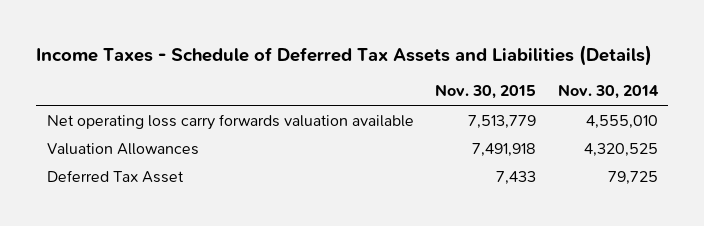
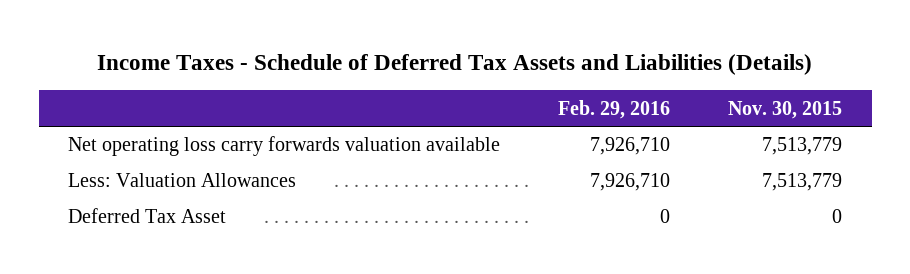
- | Nov. 30, 2015 | Nov. 30, 2014
+ | Feb. 29, 2016 | Nov. 30, 2015
- Valuation Allowances | 7,491,918 | 4,320,525
- Deferred Tax Asset | 7,433 | 79,725
+ Less: Valuation Allowances | 7,926,710 | 7,513,779
+ Deferred Tax Asset | 0 | 0

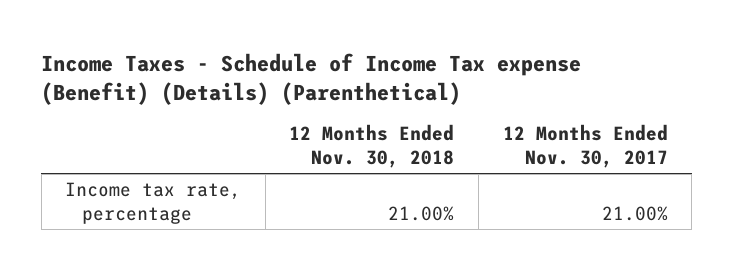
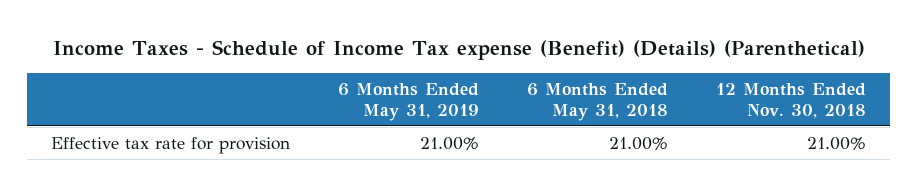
- | 12 Months Ended Nov. 30, 2018 | 12 Months Ended Nov. 30, 2017
+ | 6 Months Ended May 31, 2019 | 6 Months Ended May 31, 2018 | 12 Months Ended Nov. 30, 2018
- Income tax rate, percentage | 21.00% | 21.00%
+ Effective tax rate for provision | 21.00% | 21.00% | 21.00%

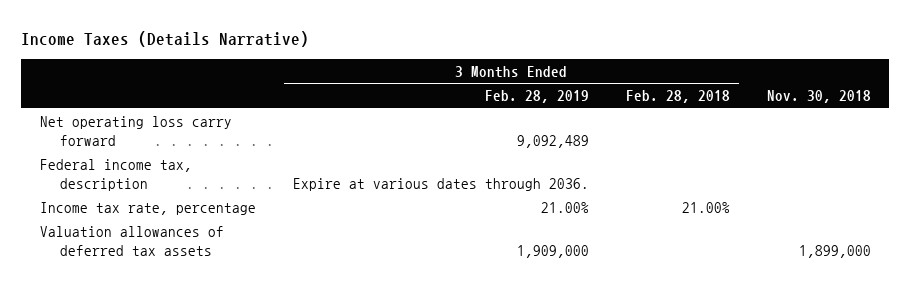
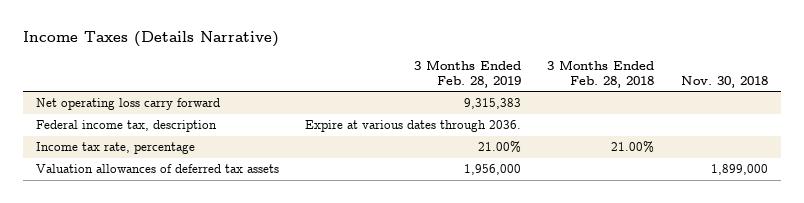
- Net operating loss carry forward | 9,092,489 | |
+ Net operating loss carry forward | 9,315,383 | |
- Valuation allowances of deferred tax assets | 1,909,000 | | 1,899,000
+ Valuation allowances of deferred tax assets | 1,956,000 | | 1,899,000

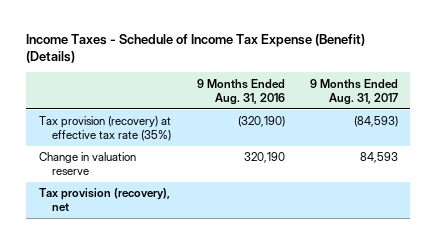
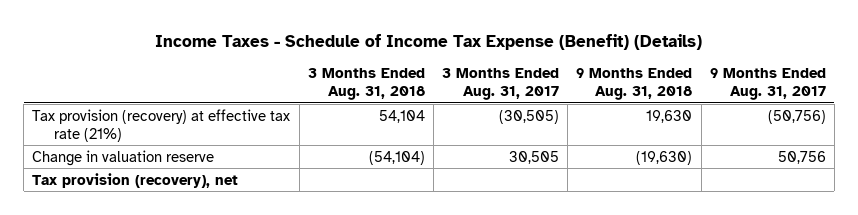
- | 9 Months Ended Aug. 31, 2016 | 9 Months Ended Aug. 31, 2017
+ | 3 Months Ended Aug. 31, 2018 | 3 Months Ended Aug. 31, 2017 | 9 Months Ended Aug. 31, 2018 | 9 Months Ended Aug. 31, 2017
- Tax provision (recovery) at effective tax rate (35%) | (320,190) | (84,593)
- Change in valuation reserve | 320,190 | 84,593
+ Tax provision (recovery) at effective tax rate (21%) | 54,104 | (30,505) | 19,630 | (50,756)
+ Change in valuation reserve | (54,104) | 30,505 | (19,630) | 50,756

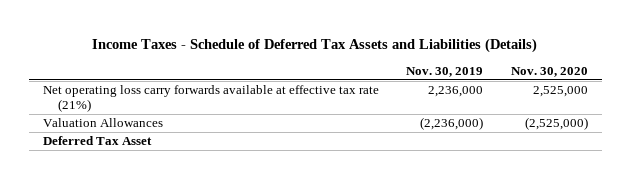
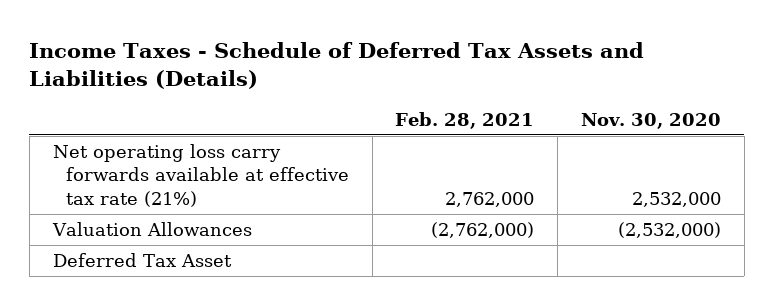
- | Nov. 30, 2019 | Nov. 30, 2020
+ | Feb. 28, 2021 | Nov. 30, 2020
- Net operating loss carry forwards available at effective tax rate (21%) | 2,236,000 | 2,525,000
- Valuation Allowances | (2,236,000) | (2,525,000)
+ Net operating loss carry forwards available at effective tax rate (21%) | 2,762,000 | 2,532,000
+ Valuation Allowances | (2,762,000) | (2,532,000)

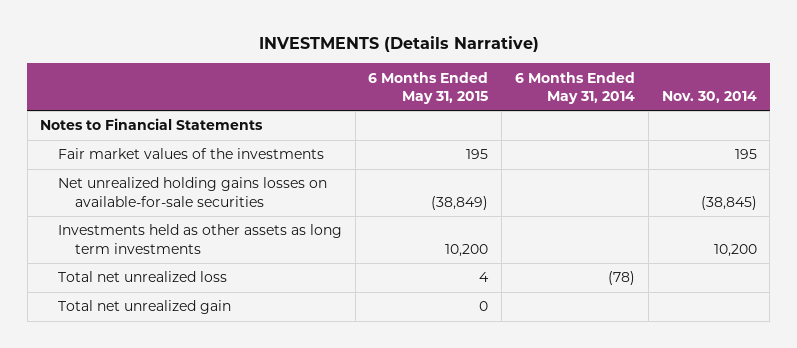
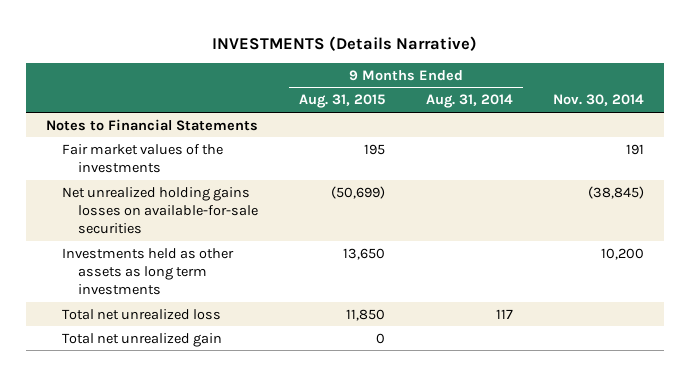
- | 6 Months Ended May 31, 2015 | 6 Months Ended May 31, 2014 | Nov. 30, 2014
+ | 9 Months Ended Aug. 31, 2015 | 9 Months Ended Aug. 31, 2014 | Nov. 30, 2014
- Fair market values of the investments | 195 | | 195
+ Fair market values of the investments | 195 | | 191

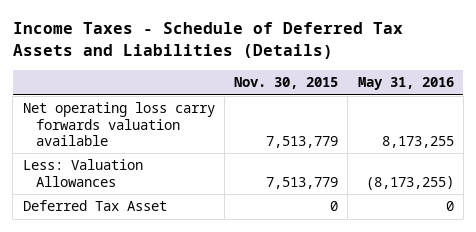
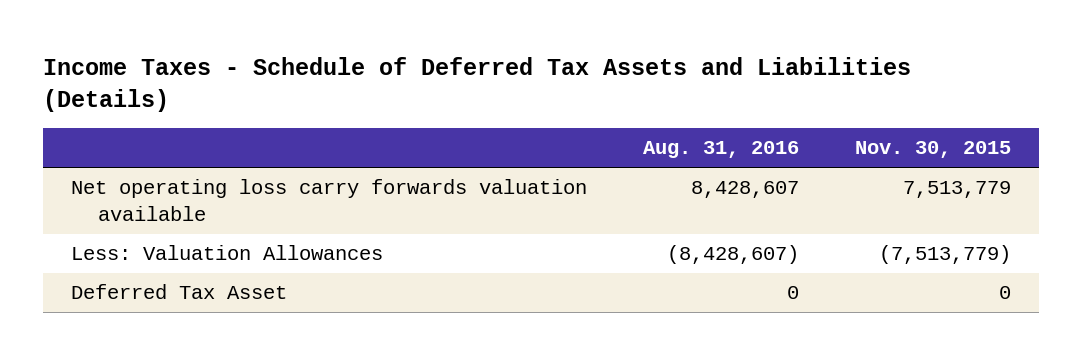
- | Nov. 30, 2015 | May 31, 2016
+ | Aug. 31, 2016 | Nov. 30, 2015
- Less: Valuation Allowances | 7,513,779 | (8,173,255)
+ Less: Valuation Allowances | (8,428,607) | (7,513,779)

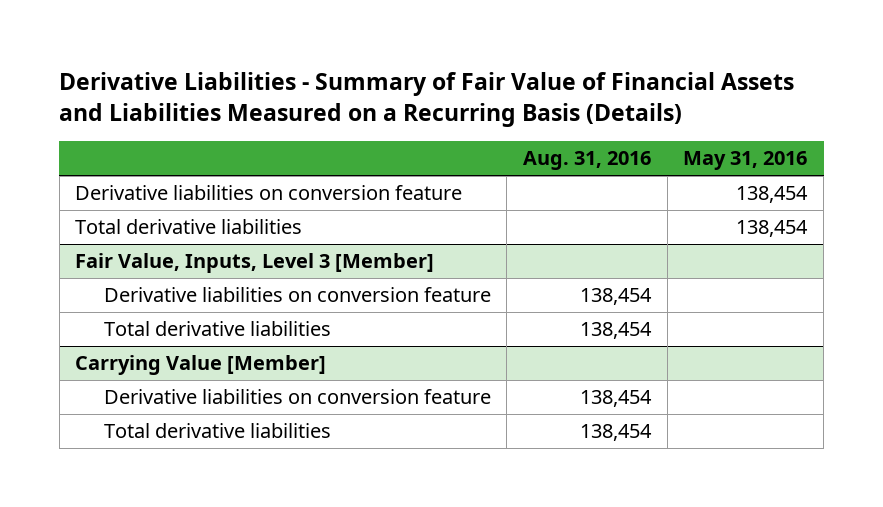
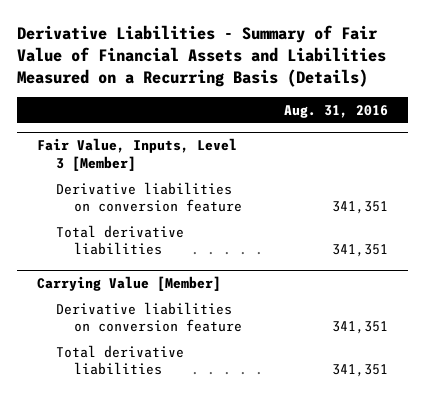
- | Aug. 31, 2016 | May 31, 2016
+ | Aug. 31, 2016
- Derivative liabilities on conversion feature | | 138,454
- Total derivative liabilities | | 138,454
@ Fair Value, Inputs, Level 3 [Member]
- Derivative liabilities on conversion feature | 138,454 |
- Total derivative liabilities | 138,454 |
+ Derivative liabilities on conversion feature | 341,351
+ Total derivative liabilities | 341,351
@ Carrying Value [Member]
- Derivative liabilities on conversion feature | 138,454 |
- Total derivative liabilities | 138,454 |
+ Derivative liabilities on conversion feature | 341,351
+ Total derivative liabilities | 341,351

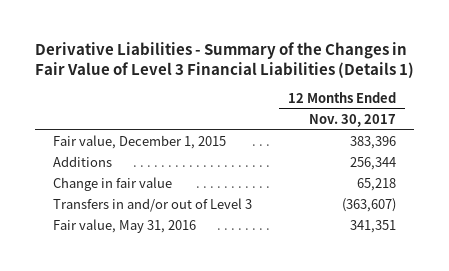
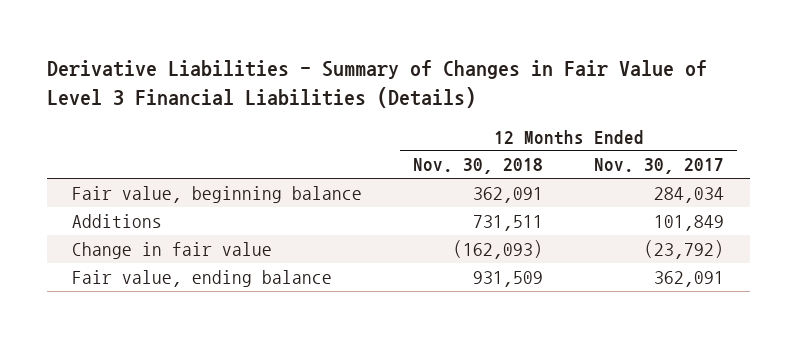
- Derivative Liabilities - Summary of the Changes in Fair Value of Level 3 Financial Liabilities (Details 1)
+ Derivative Liabilities - Summary of Changes in Fair Value of Level 3 Financial Liabilities (Details)
- | 12 Months Ended Nov. 30, 2017
+ | 12 Months Ended Nov. 30, 2018 | 12 Months Ended Nov. 30, 2017
- Fair value, December 1, 2015 | 383,396
- Additions | 256,344
- Change in fair value | 65,218
- Transfers in and/or out of Level 3 | (363,607)
- Fair value, May 31, 2016 | 341,351
+ Fair value, beginning balance | 362,091 | 284,034
+ Additions | 731,511 | 101,849
+ Change in fair value | (162,093) | (23,792)
+ Fair value, ending balance | 931,509 | 362,091

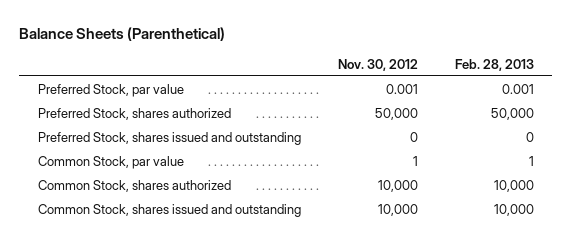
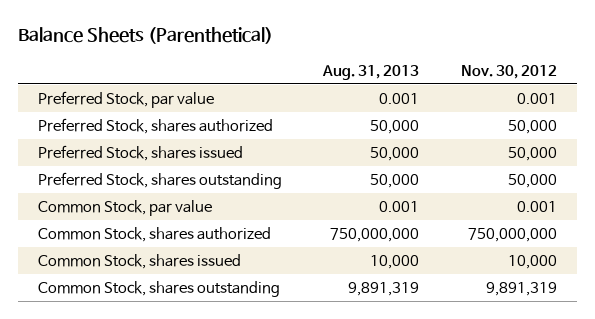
- | Nov. 30, 2012 | Feb. 28, 2013
+ | Aug. 31, 2013 | Nov. 30, 2012
- Preferred Stock, shares issued and outstanding | 0 | 0
- Common Stock, par value | 1 | 1
- Common Stock, shares authorized | 10,000 | 10,000
- Common Stock, shares issued and outstanding | 10,000 | 10,000
+ Preferred Stock, shares issued | 50,000 | 50,000
+ Preferred Stock, shares outstanding | 50,000 | 50,000
+ Common Stock, par value | 0.001 | 0.001
+ Common Stock, shares authorized | 750,000,000 | 750,000,000
+ Common Stock, shares issued | 10,000 | 10,000
+ Common Stock, shares outstanding | 9,891,319 | 9,891,319

